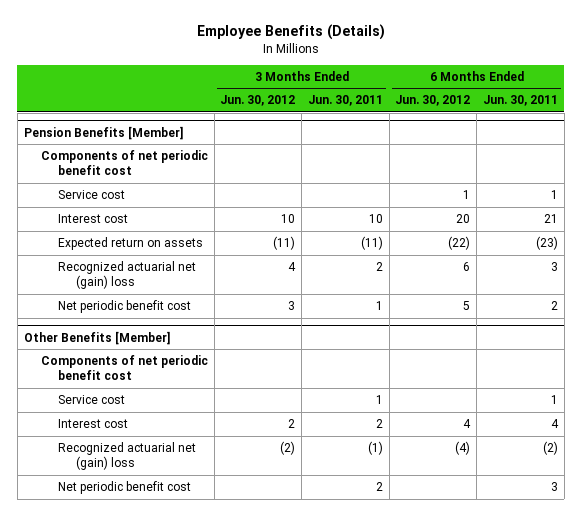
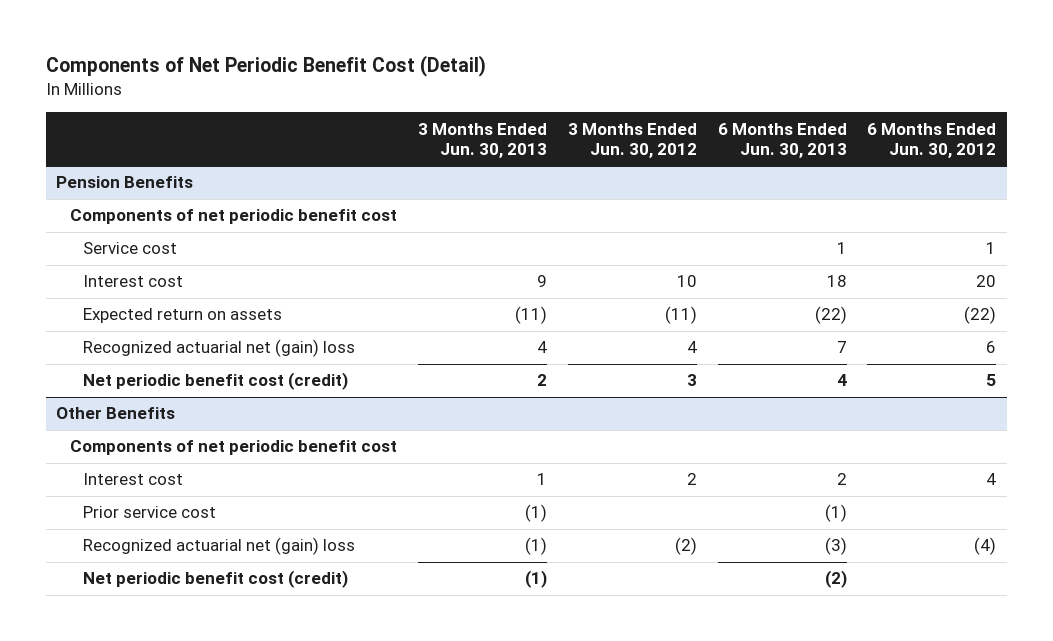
- Employee Benefits (Details)
+ Components of Net Periodic Benefit Cost (Detail)
- | 3 Months Ended Jun. 30, 2012 | 3 Months Ended Jun. 30, 2011 | 6 Months Ended Jun. 30, 2012 | 6 Months Ended Jun. 30, 2011
+ | 3 Months Ended Jun. 30, 2013 | 3 Months Ended Jun. 30, 2012 | 6 Months Ended Jun. 30, 2013 | 6 Months Ended Jun. 30, 2012
- Pension Benefits [Member]
+ Pension Benefits
- Net periodic benefit cost | 3 | 1 | 5 | 2
- Other Benefits [Member]
+ Net periodic benefit cost (credit) | 2 | 3 | 4 | 5
+ Other Benefits
- Service cost | | 1 | | 1
+ Prior service cost | (1) | | (1) |
- Net periodic benefit cost | | 2 | | 3
+ Net periodic benefit cost (credit) | (1) | | (2) |

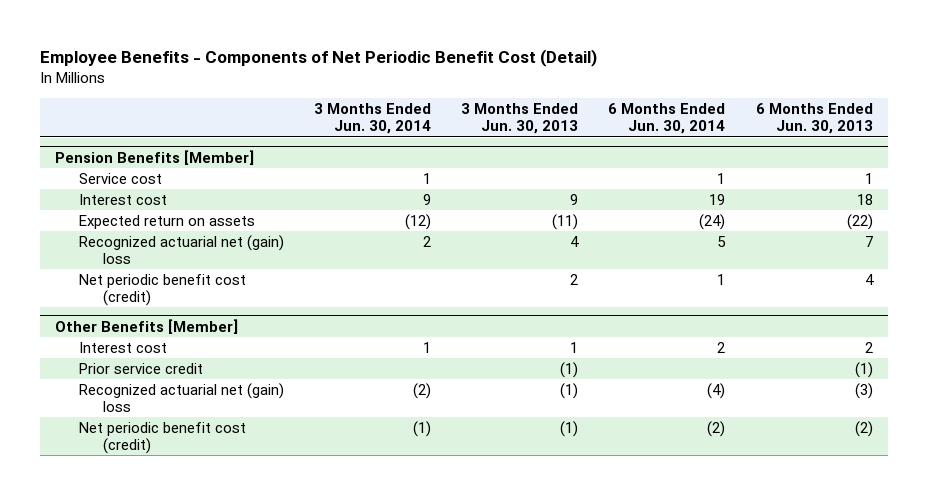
- Components of Net Periodic Benefit Cost (Detail)
+ Employee Benefits - Components of Net Periodic Benefit Cost (Detail)
- | 3 Months Ended Jun. 30, 2013 | 3 Months Ended Jun. 30, 2012 | 6 Months Ended Jun. 30, 2013 | 6 Months Ended Jun. 30, 2012
+ | 3 Months Ended Jun. 30, 2014 | 3 Months Ended Jun. 30, 2013 | 6 Months Ended Jun. 30, 2014 | 6 Months Ended Jun. 30, 2013
- Pension Benefits
- Components of net periodic benefit cost
+ Pension Benefits [Member]
- Other Benefits
- Components of net periodic benefit cost
+ Other Benefits [Member]
- Prior service cost | (1) | | (1) |
+ Prior service credit | | (1) | | (1)

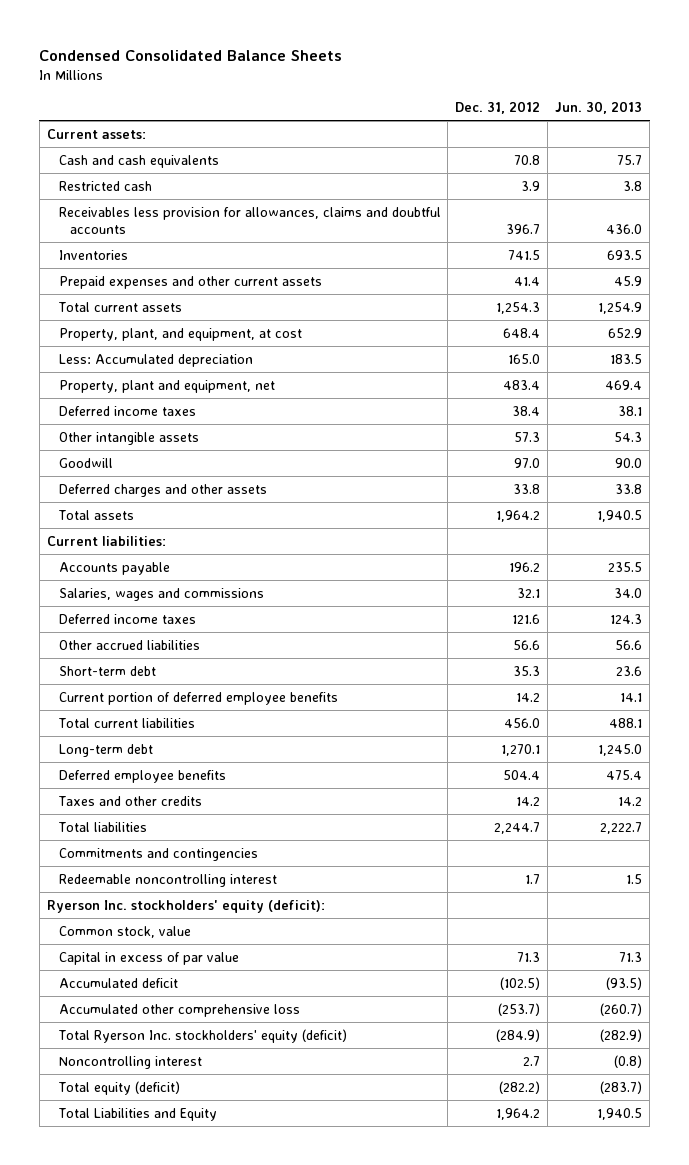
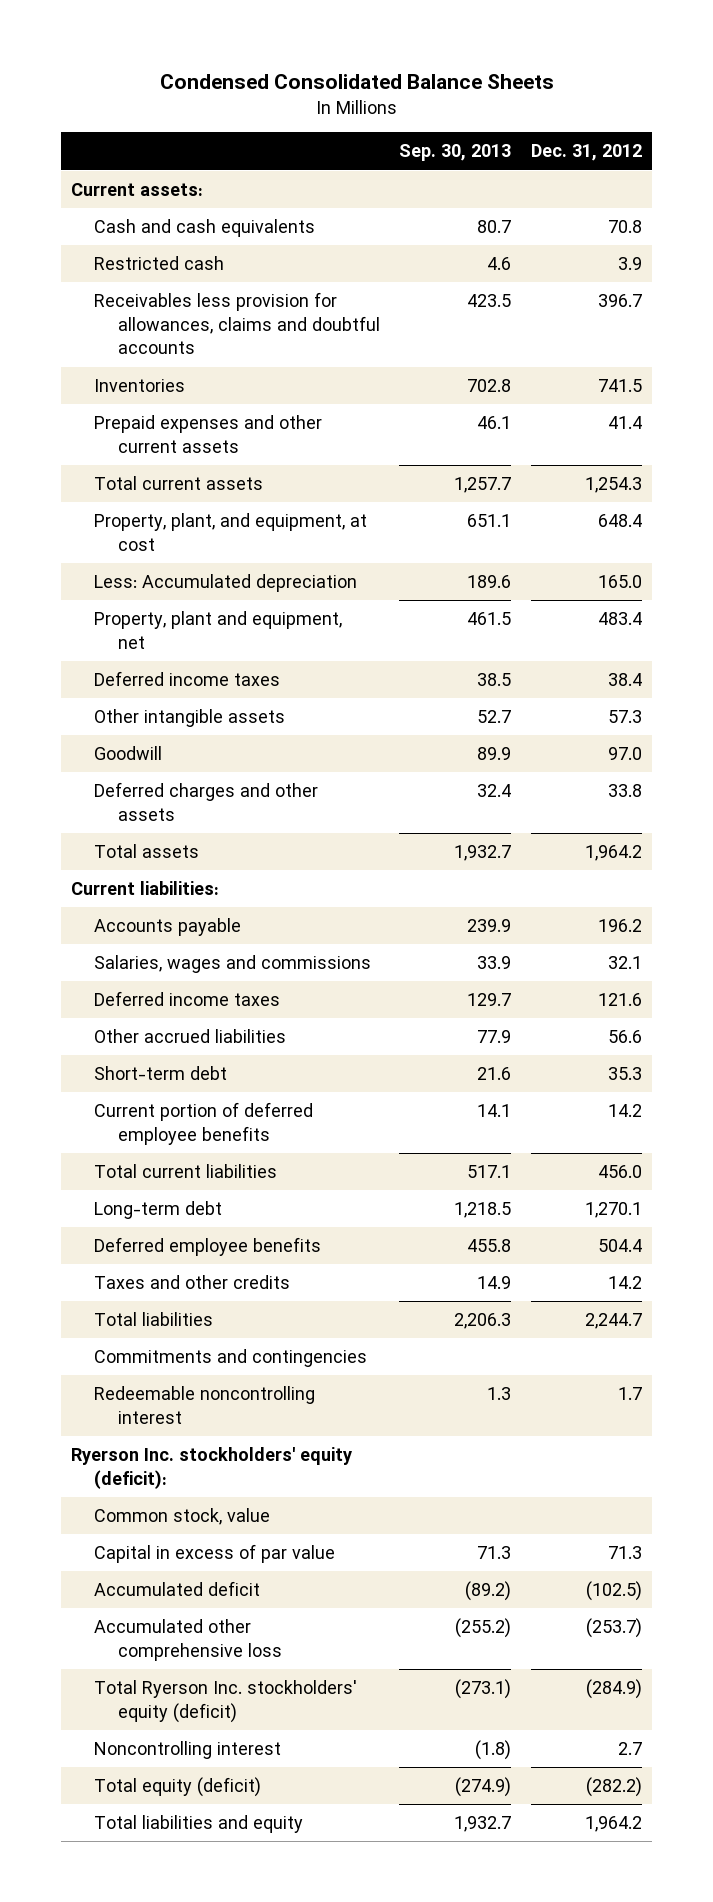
- | Dec. 31, 2012 | Jun. 30, 2013
+ | Sep. 30, 2013 | Dec. 31, 2012
- Total Liabilities and Equity | 1,964.2 | 1,940.5
+ Total liabilities and equity | 1,932.7 | 1,964.2

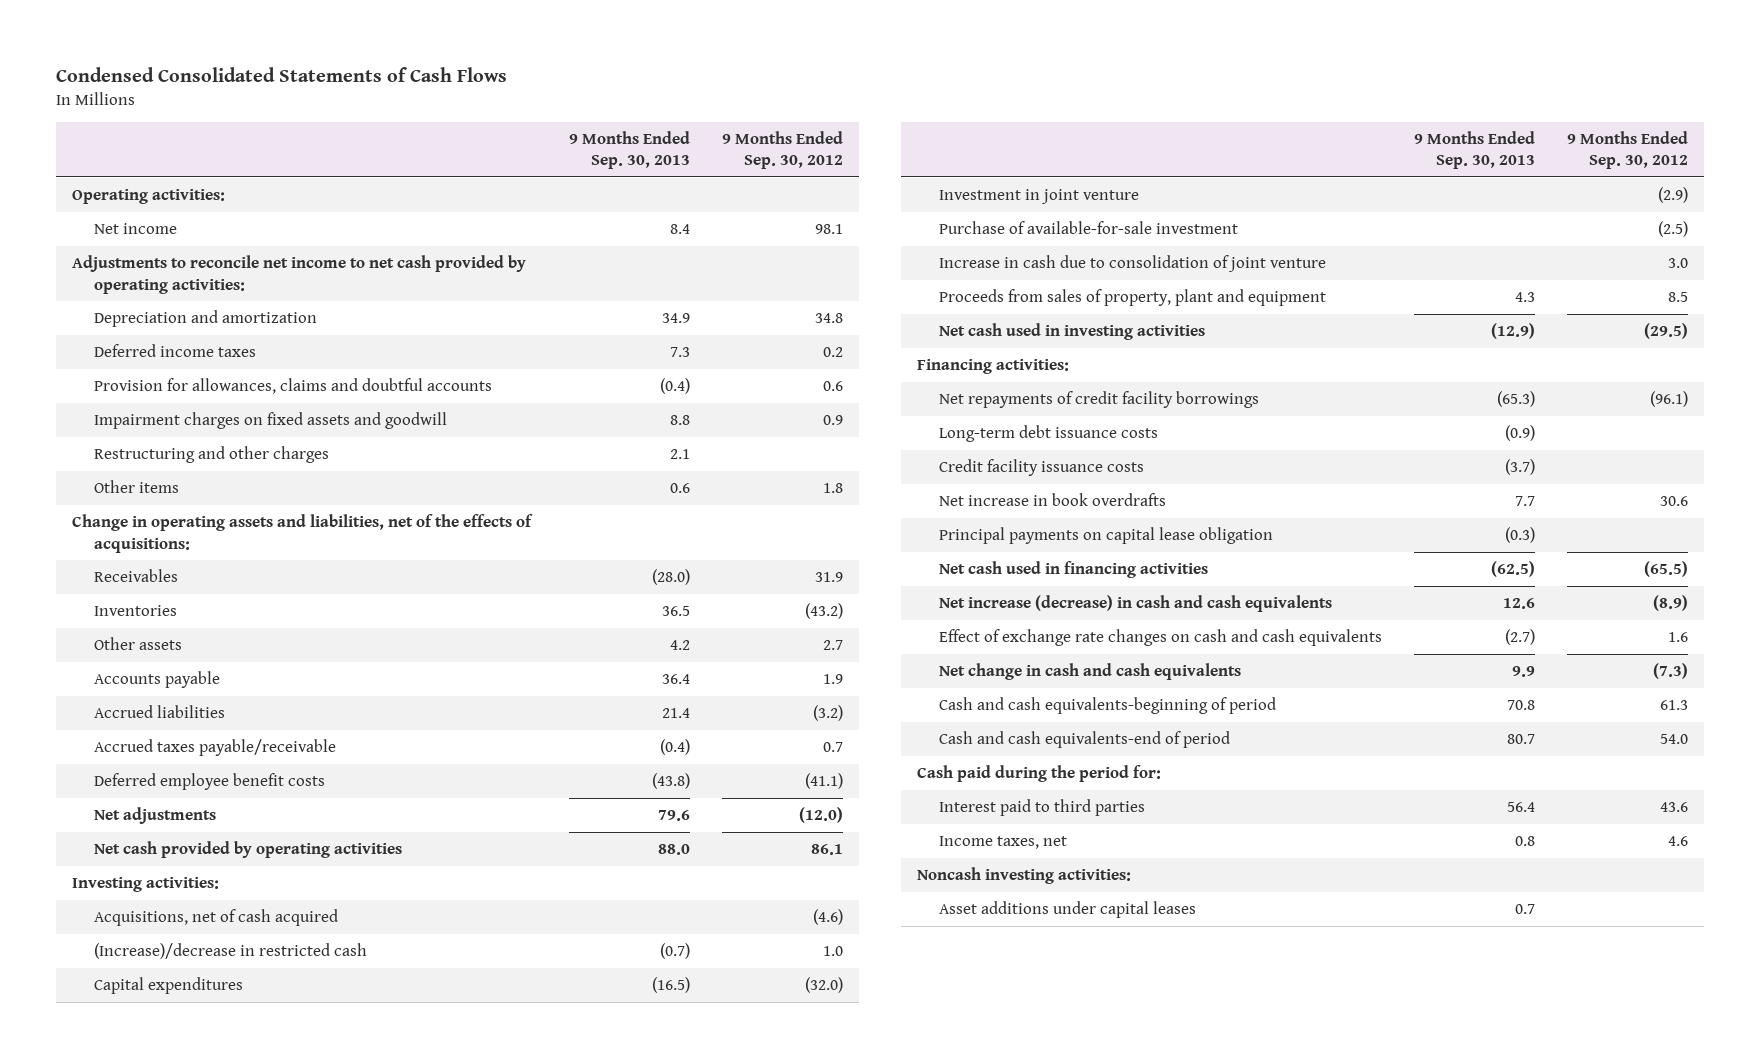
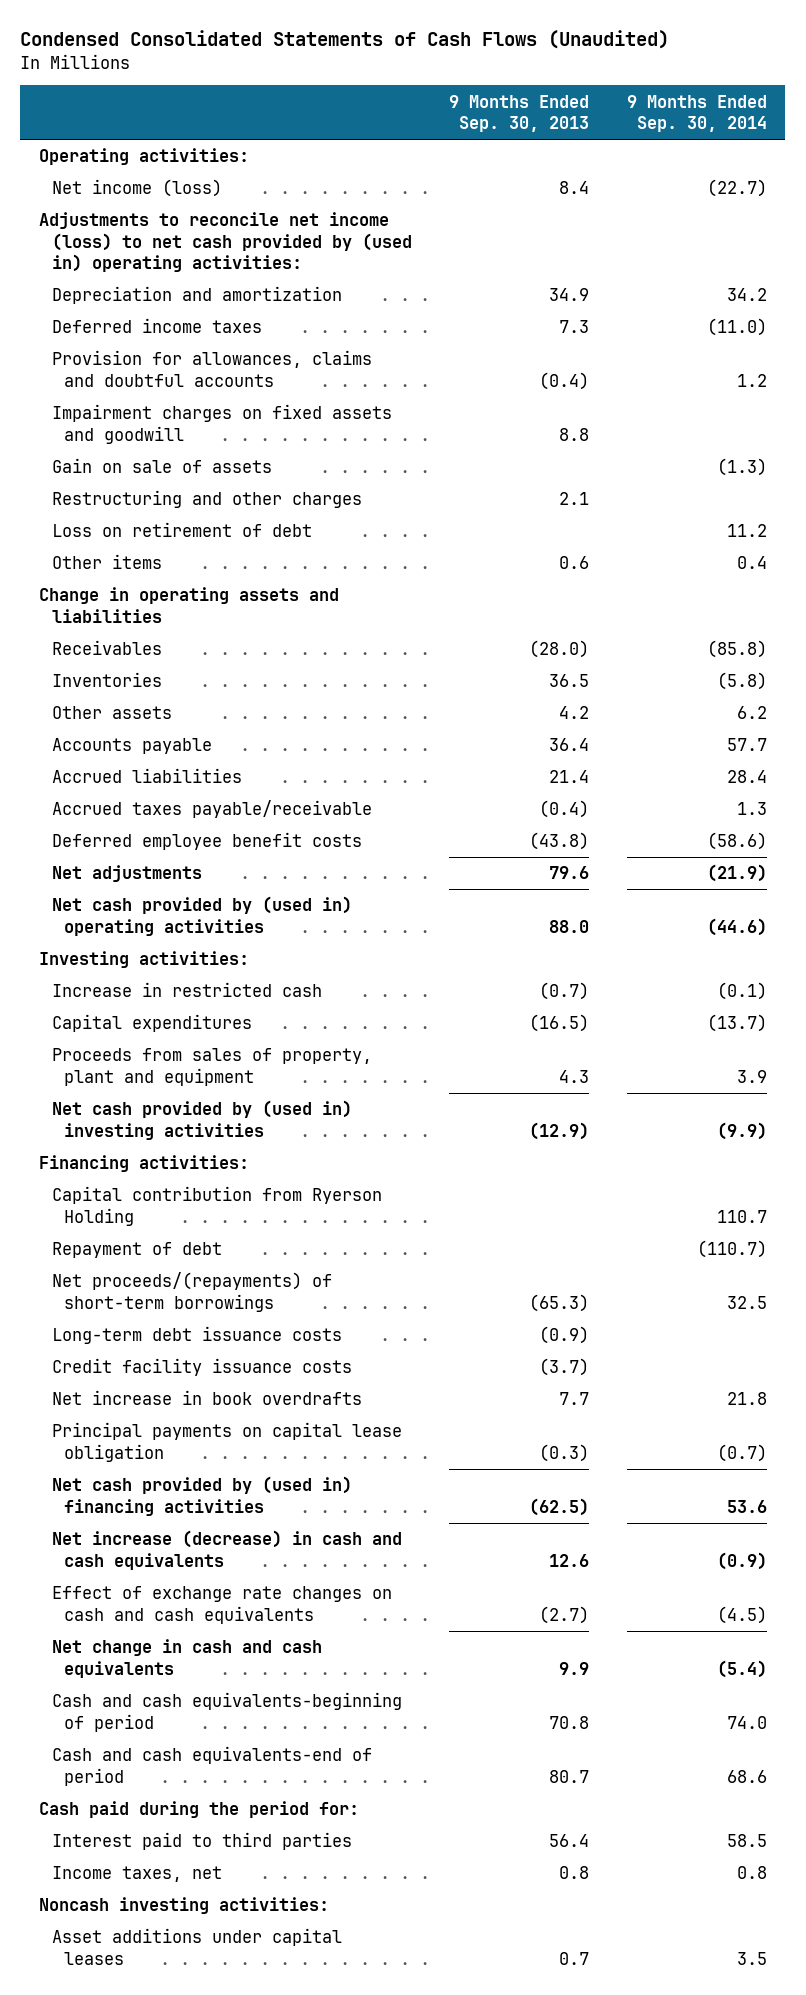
- Condensed Consolidated Statements of Cash Flows
+ Condensed Consolidated Statements of Cash Flows (Unaudited)
- | 9 Months Ended Sep. 30, 2013 | 9 Months Ended Sep. 30, 2012
+ | 9 Months Ended Sep. 30, 2013 | 9 Months Ended Sep. 30, 2014
- Net income | 8.4 | 98.1
- Adjustments to reconcile net income to net cash provided by operating activities:
+ Net income (loss) | 8.4 | (22.7)
+ Adjustments to reconcile net income (loss) to net cash provided by (used in) operating activities:
+ Gain on sale of assets | | (1.3)
+ Loss on retirement of debt | | 11.2
- Change in operating assets and liabilities, net of the effects of acquisitions:
+ Change in operating assets and liabilities
- Net cash provided by operating activities | 88.0 | 86.1
+ Net cash provided by (used in) operating activities | 88.0 | (44.6)
- Acquisitions, net of cash acquired | | (4.6)
- (Increase)/decrease in restricted cash | (0.7) | 1.0
+ Increase in restricted cash | (0.7) | (0.1)
- Investment in joint venture | | (2.9)
- Purchase of available-for-sale investment | | (2.5)
- Increase in cash due to consolidation of joint venture | | 3.0
- Net cash used in investing activities | (12.9) | (29.5)
+ Net cash provided by (used in) investing activities | (12.9) | (9.9)
- Net repayments of credit facility borrowings | (65.3) | (96.1)
+ Capital contribution from Ryerson Holding | | 110.7
+ Repayment of debt | | (110.7)
+ Net proceeds/(repayments) of short-term borrowings | (65.3) | 32.5
- Net cash used in financing activities | (62.5) | (65.5)
+ Net cash provided by (used in) financing activities | (62.5) | 53.6

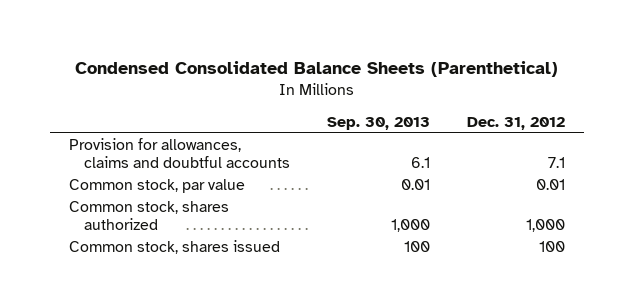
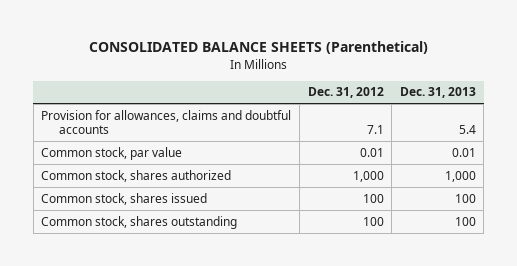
- Condensed Consolidated Balance Sheets (Parenthetical)
+ CONSOLIDATED BALANCE SHEETS (Parenthetical)
- | Sep. 30, 2013 | Dec. 31, 2012
+ | Dec. 31, 2012 | Dec. 31, 2013
+ Common stock, shares outstanding | 100 | 100

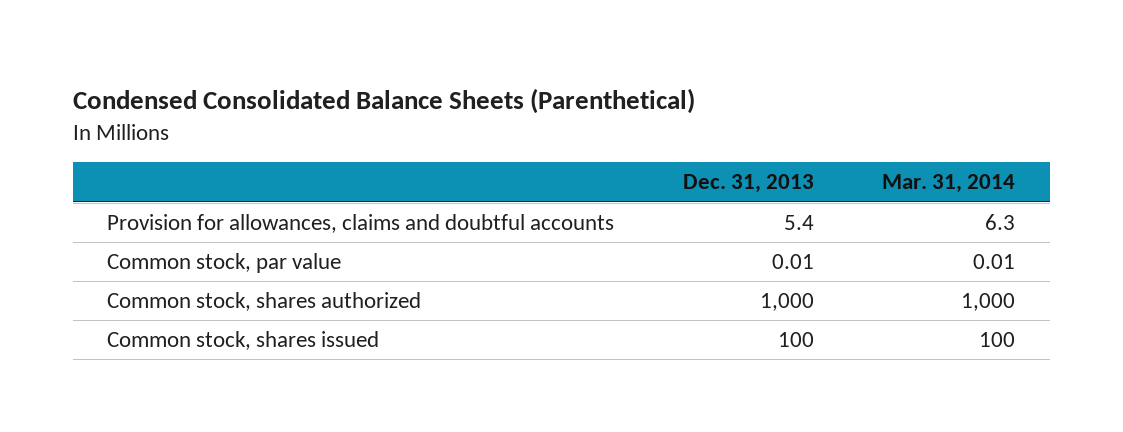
- CONSOLIDATED BALANCE SHEETS (Parenthetical)
+ Condensed Consolidated Balance Sheets (Parenthetical)
- | Dec. 31, 2012 | Dec. 31, 2013
+ | Dec. 31, 2013 | Mar. 31, 2014
- Common stock, shares outstanding | 100 | 100

